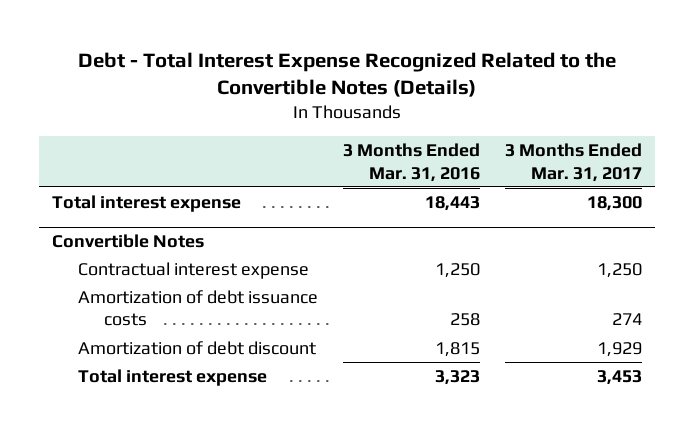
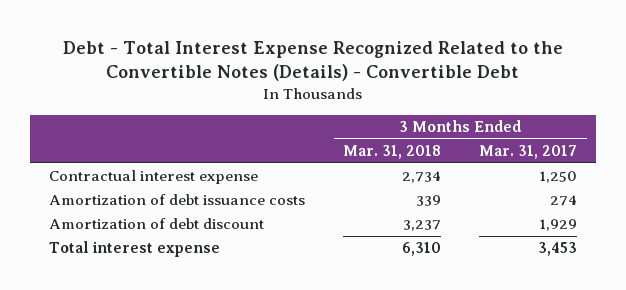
- Debt - Total Interest Expense Recognized Related to the Convertible Notes (Details)
+ Debt - Total Interest Expense Recognized Related to the Convertible Notes (Details) - Convertible Debt
- | 3 Months Ended Mar. 31, 2016 | 3 Months Ended Mar. 31, 2017
+ | 3 Months Ended Mar. 31, 2018 | 3 Months Ended Mar. 31, 2017
- Total interest expense | 18,443 | 18,300
- Convertible Notes

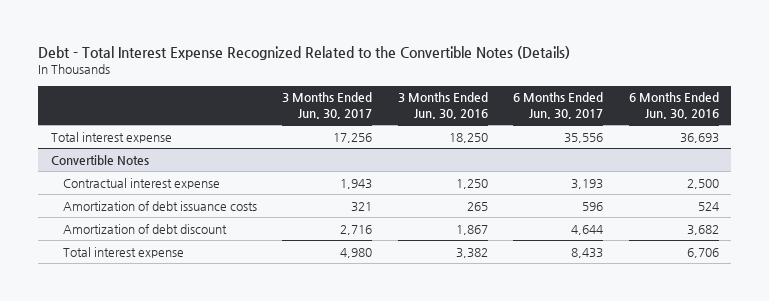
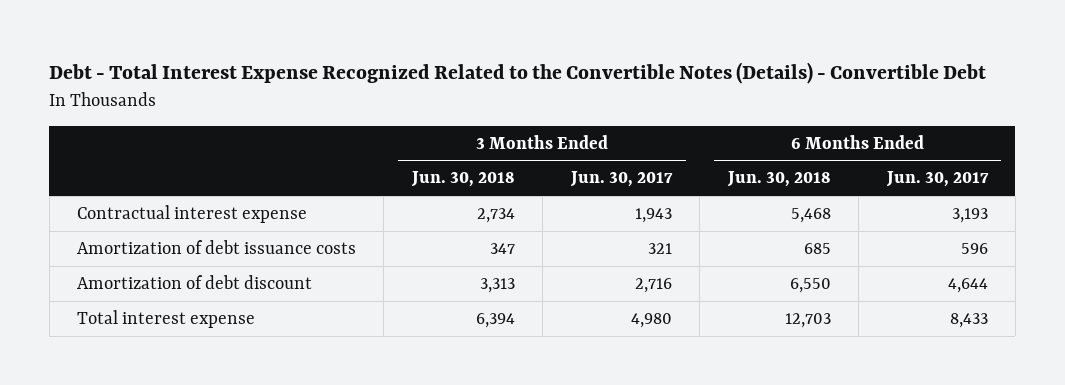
- Debt - Total Interest Expense Recognized Related to the Convertible Notes (Details)
+ Debt - Total Interest Expense Recognized Related to the Convertible Notes (Details) - Convertible Debt
- | 3 Months Ended Jun. 30, 2017 | 3 Months Ended Jun. 30, 2016 | 6 Months Ended Jun. 30, 2017 | 6 Months Ended Jun. 30, 2016
+ | 3 Months Ended Jun. 30, 2018 | 3 Months Ended Jun. 30, 2017 | 6 Months Ended Jun. 30, 2018 | 6 Months Ended Jun. 30, 2017
- Total interest expense | 17,256 | 18,250 | 35,556 | 36,693
- Convertible Notes

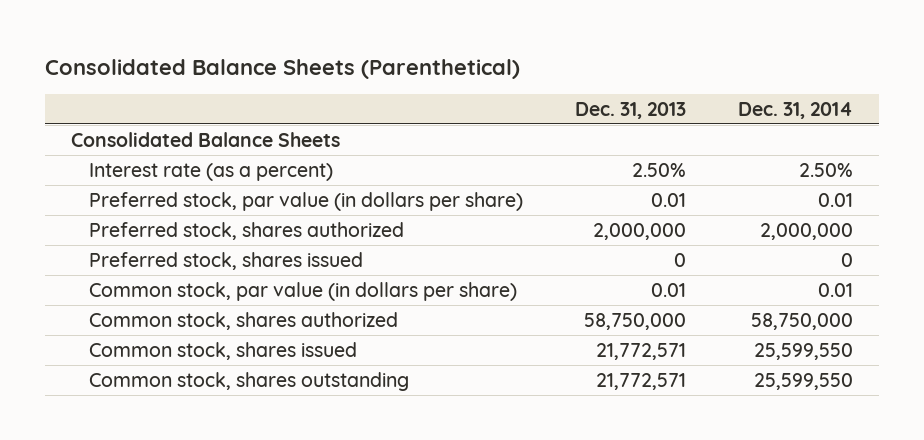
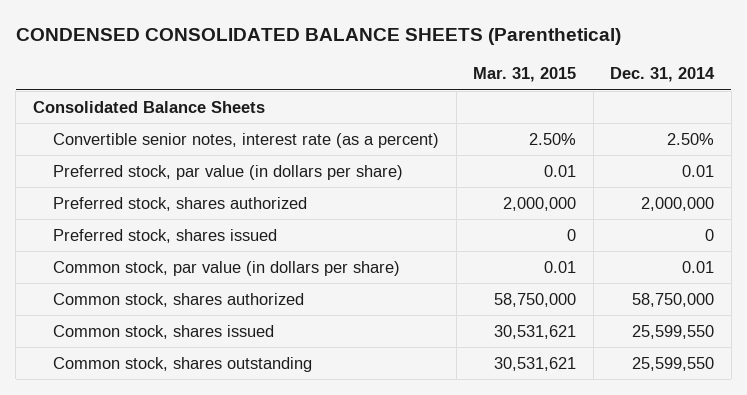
- Consolidated Balance Sheets (Parenthetical)
+ CONDENSED CONSOLIDATED BALANCE SHEETS (Parenthetical)
- | Dec. 31, 2013 | Dec. 31, 2014
+ | Mar. 31, 2015 | Dec. 31, 2014
- Interest rate (as a percent) | 2.50% | 2.50%
+ Convertible senior notes, interest rate (as a percent) | 2.50% | 2.50%

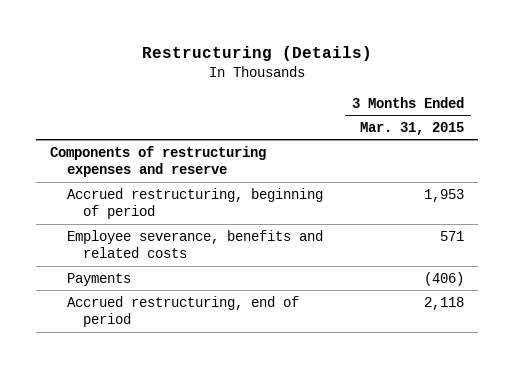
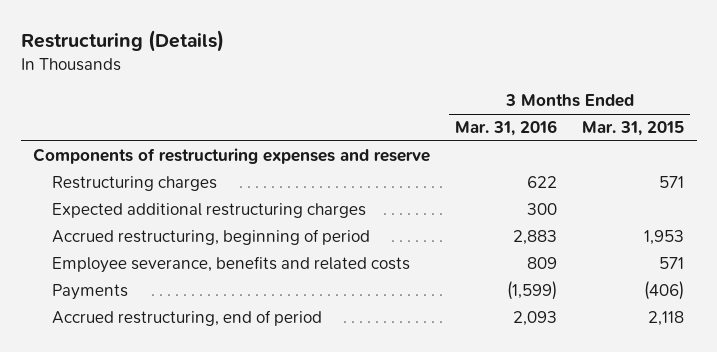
- | 3 Months Ended Mar. 31, 2015
+ | 3 Months Ended Mar. 31, 2016 | 3 Months Ended Mar. 31, 2015
+ Restructuring charges | 622 | 571
+ Expected additional restructuring charges | 300 |

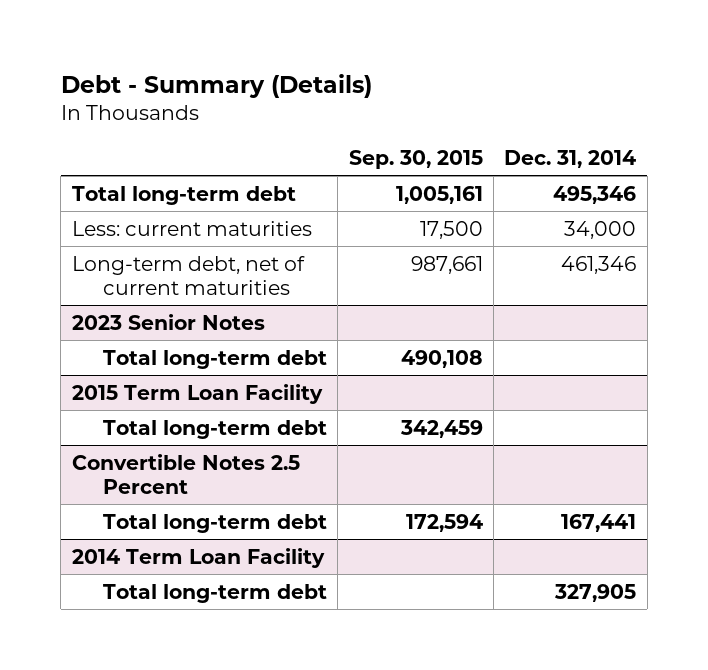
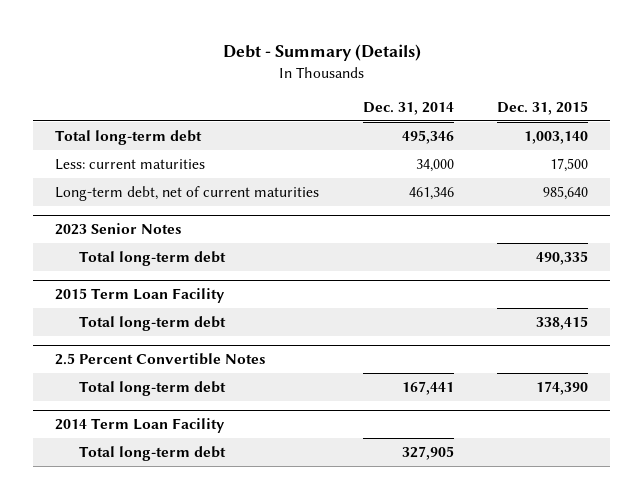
- | Sep. 30, 2015 | Dec. 31, 2014
+ | Dec. 31, 2014 | Dec. 31, 2015
- Convertible Notes 2.5 Percent
+ 2.5 Percent Convertible Notes

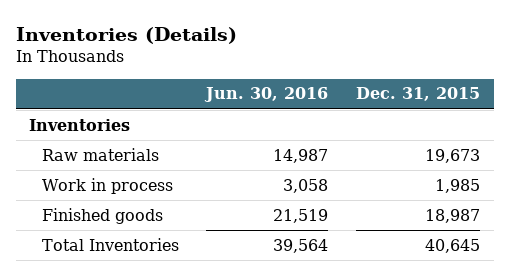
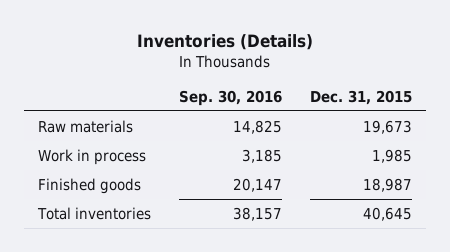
- | Jun. 30, 2016 | Dec. 31, 2015
+ | Sep. 30, 2016 | Dec. 31, 2015
- Inventories
- Total Inventories | 39,564 | 40,645
+ Total inventories | 38,157 | 40,645

